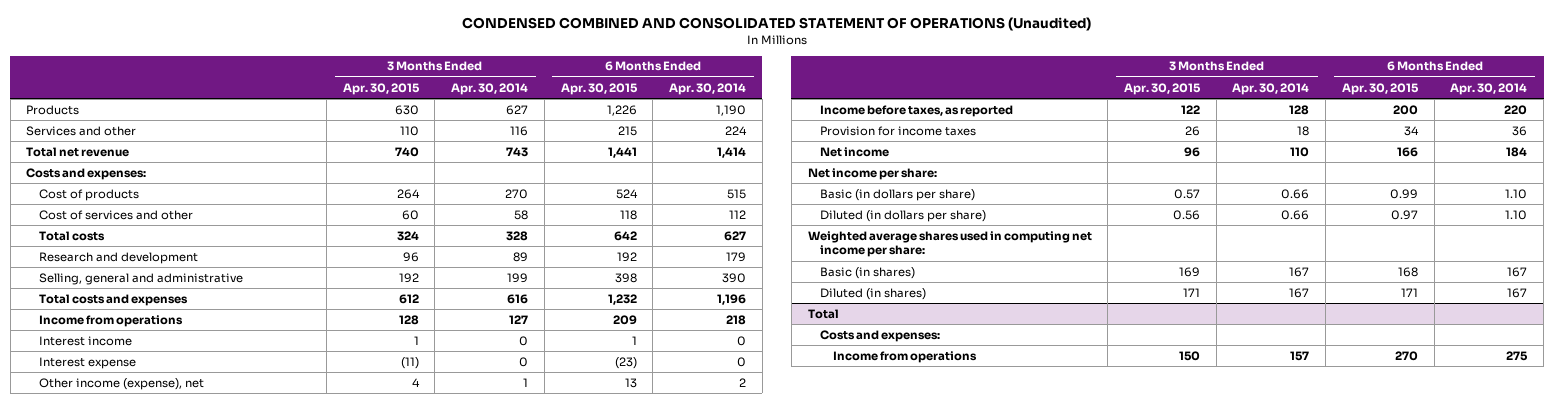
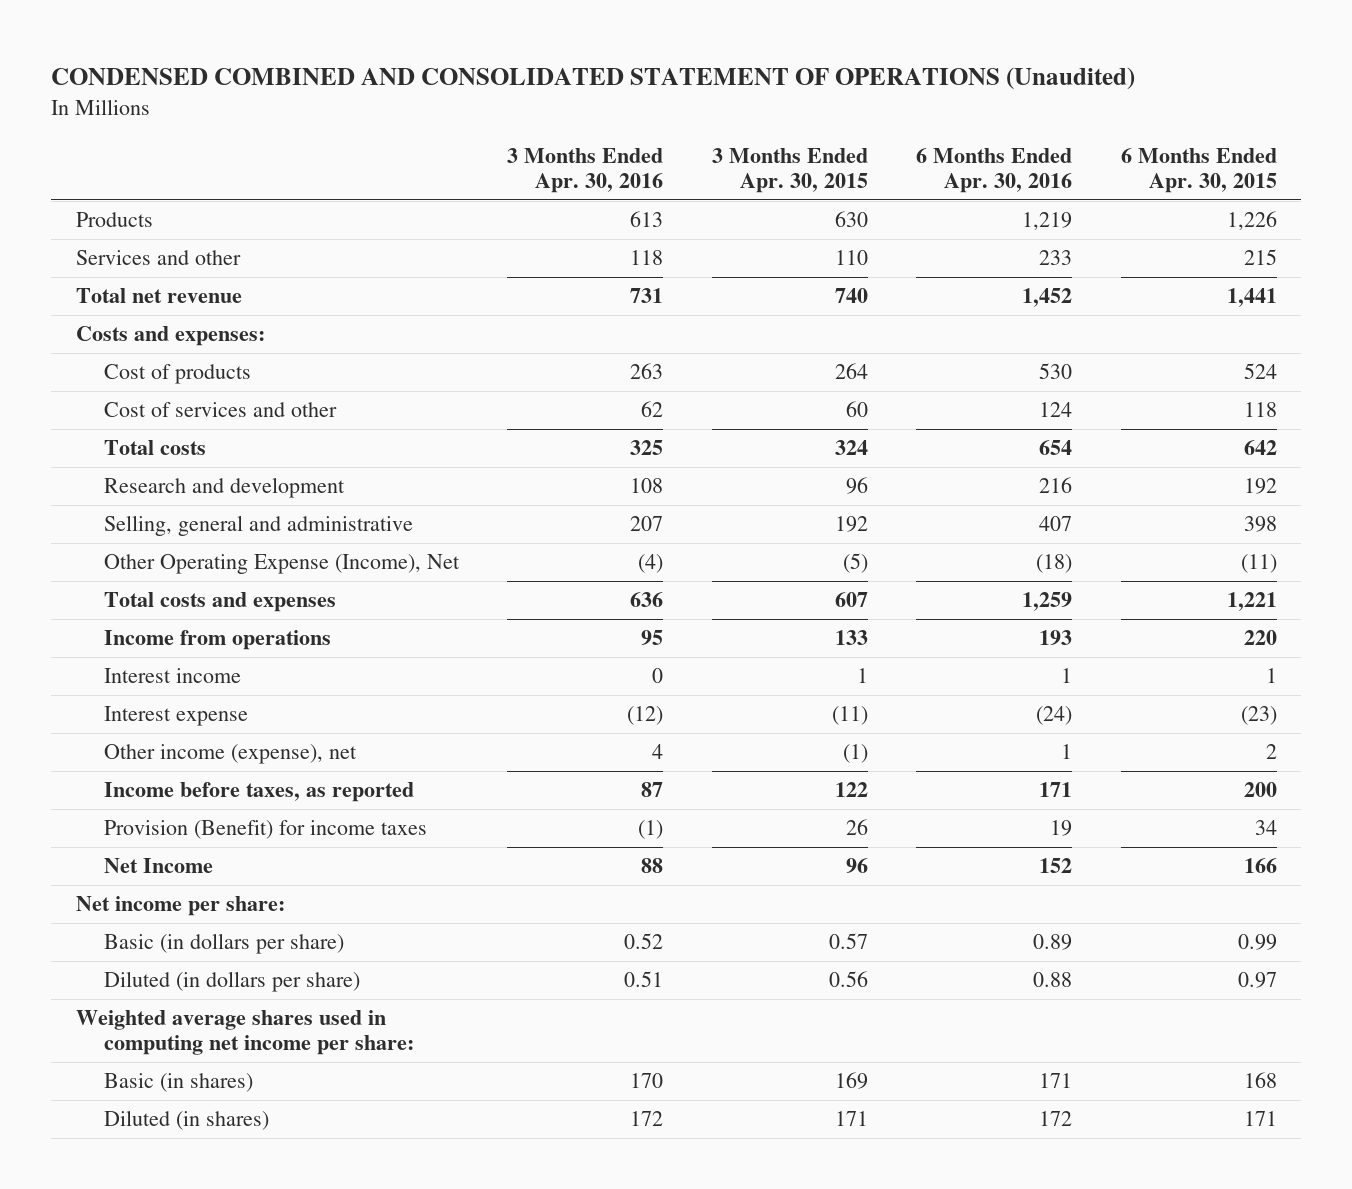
- | 3 Months Ended Apr. 30, 2015 | 3 Months Ended Apr. 30, 2014 | 6 Months Ended Apr. 30, 2015 | 6 Months Ended Apr. 30, 2014
+ | 3 Months Ended Apr. 30, 2016 | 3 Months Ended Apr. 30, 2015 | 6 Months Ended Apr. 30, 2016 | 6 Months Ended Apr. 30, 2015
- Total costs and expenses | 612 | 616 | 1,232 | 1,196
- Income from operations | 128 | 127 | 209 | 218
+ Other Operating Expense (Income), Net | (4) | (5) | (18) | (11)
+ Total costs and expenses | 636 | 607 | 1,259 | 1,221
+ Income from operations | 95 | 133 | 193 | 220
- Other income (expense), net | 4 | 1 | 13 | 2
+ Other income (expense), net | 4 | (1) | 1 | 2
- Provision for income taxes | 26 | 18 | 34 | 36
- Net income | 96 | 110 | 166 | 184
+ Provision (Benefit) for income taxes | (1) | 26 | 19 | 34
+ Net Income | 88 | 96 | 152 | 166
- Total
- Costs and expenses:
- Income from operations | 150 | 157 | 270 | 275

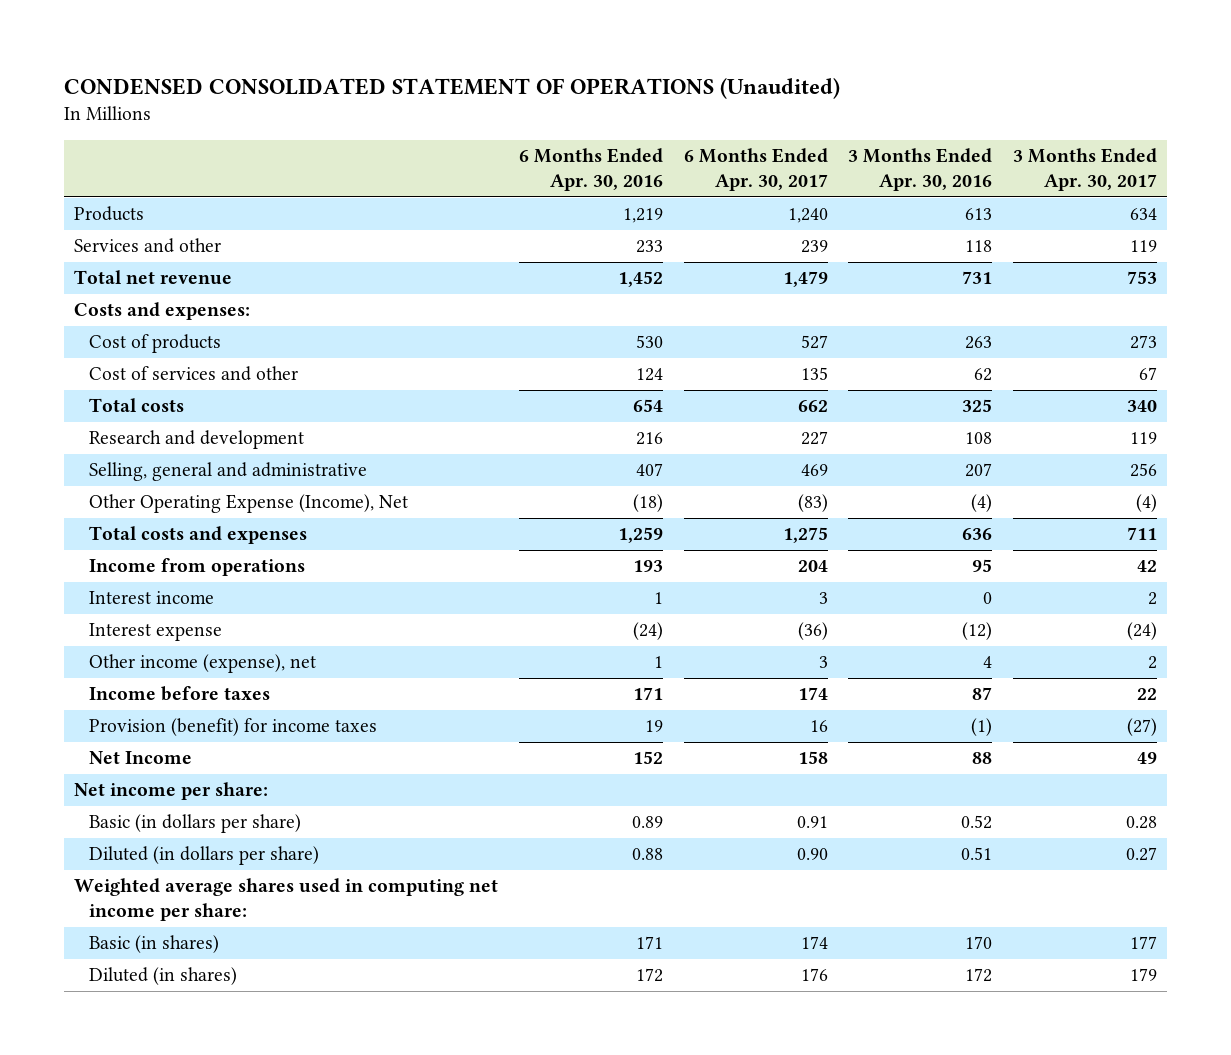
- CONDENSED COMBINED AND CONSOLIDATED STATEMENT OF OPERATIONS (Unaudited)
+ CONDENSED CONSOLIDATED STATEMENT OF OPERATIONS (Unaudited)
- | 3 Months Ended Apr. 30, 2016 | 3 Months Ended Apr. 30, 2015 | 6 Months Ended Apr. 30, 2016 | 6 Months Ended Apr. 30, 2015
+ | 6 Months Ended Apr. 30, 2016 | 6 Months Ended Apr. 30, 2017 | 3 Months Ended Apr. 30, 2016 | 3 Months Ended Apr. 30, 2017
- Income before taxes, as reported | 87 | 122 | 171 | 200
- Provision (Benefit) for income taxes | (1) | 26 | 19 | 34
+ Income before taxes | 171 | 174 | 87 | 22
+ Provision (benefit) for income taxes | 19 | 16 | (1) | (27)

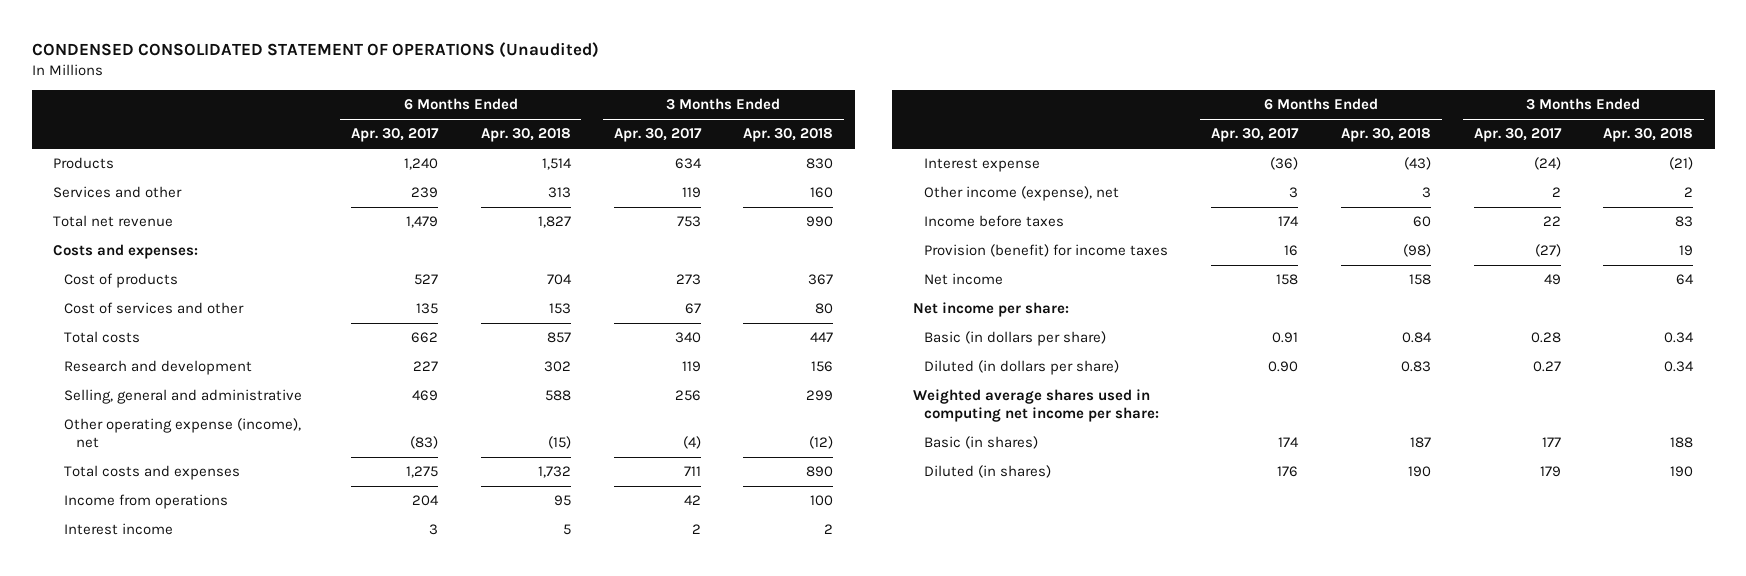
- | 6 Months Ended Apr. 30, 2016 | 6 Months Ended Apr. 30, 2017 | 3 Months Ended Apr. 30, 2016 | 3 Months Ended Apr. 30, 2017
+ | 6 Months Ended Apr. 30, 2017 | 6 Months Ended Apr. 30, 2018 | 3 Months Ended Apr. 30, 2017 | 3 Months Ended Apr. 30, 2018
- Other Operating Expense (Income), Net | (18) | (83) | (4) | (4)
+ Other operating expense (income), net | (83) | (15) | (4) | (12)
- Net Income | 152 | 158 | 88 | 49
+ Net income | 158 | 158 | 49 | 64

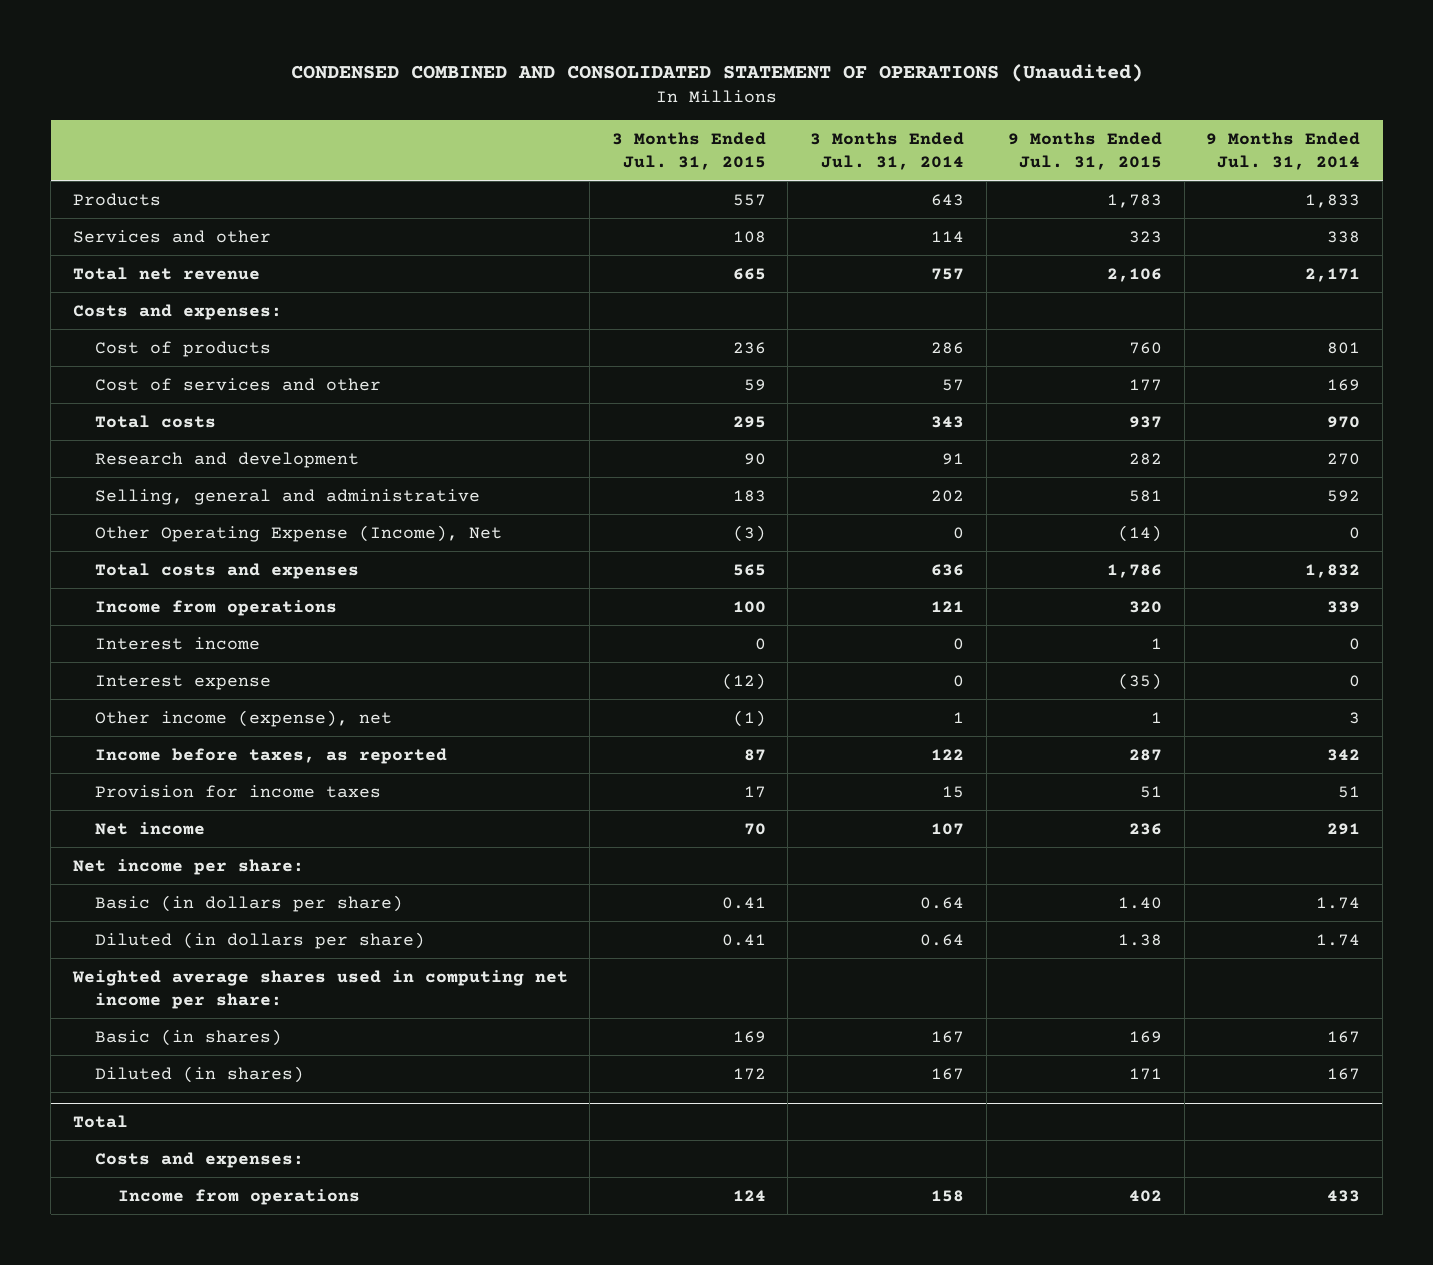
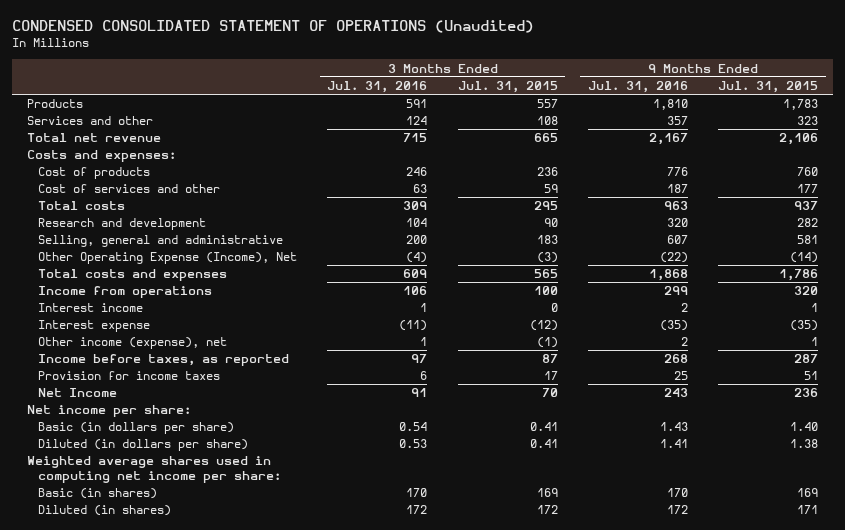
- CONDENSED COMBINED AND CONSOLIDATED STATEMENT OF OPERATIONS (Unaudited)
+ CONDENSED CONSOLIDATED STATEMENT OF OPERATIONS (Unaudited)
- | 3 Months Ended Jul. 31, 2015 | 3 Months Ended Jul. 31, 2014 | 9 Months Ended Jul. 31, 2015 | 9 Months Ended Jul. 31, 2014
+ | 3 Months Ended Jul. 31, 2016 | 3 Months Ended Jul. 31, 2015 | 9 Months Ended Jul. 31, 2016 | 9 Months Ended Jul. 31, 2015
- Net income | 70 | 107 | 236 | 291
+ Net Income | 91 | 70 | 243 | 236
- Total
- Costs and expenses:
- Income from operations | 124 | 158 | 402 | 433

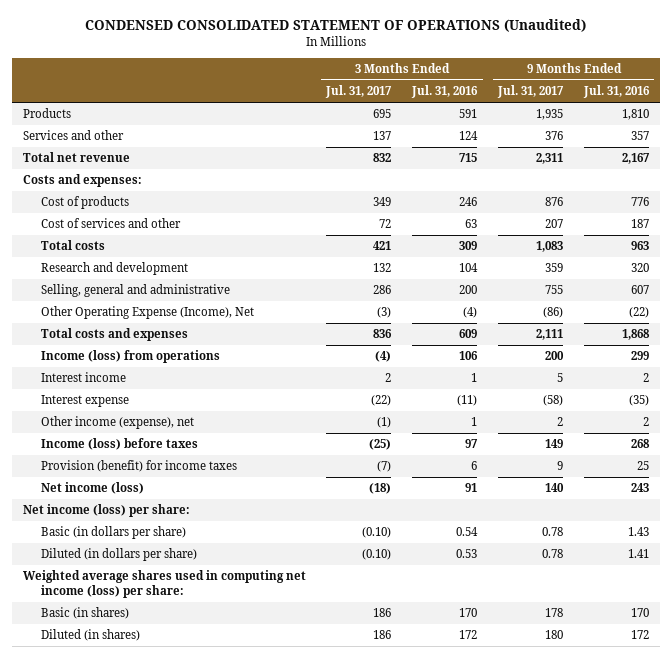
- | 3 Months Ended Jul. 31, 2016 | 3 Months Ended Jul. 31, 2015 | 9 Months Ended Jul. 31, 2016 | 9 Months Ended Jul. 31, 2015
+ | 3 Months Ended Jul. 31, 2017 | 3 Months Ended Jul. 31, 2016 | 9 Months Ended Jul. 31, 2017 | 9 Months Ended Jul. 31, 2016
- Income from operations | 106 | 100 | 299 | 320
+ Income (loss) from operations | (4) | 106 | 200 | 299
- Income before taxes, as reported | 97 | 87 | 268 | 287
- Provision for income taxes | 6 | 17 | 25 | 51
- Net Income | 91 | 70 | 243 | 236
- Net income per share:
+ Income (loss) before taxes | (25) | 97 | 149 | 268
+ Provision (benefit) for income taxes | (7) | 6 | 9 | 25
+ Net income (loss) | (18) | 91 | 140 | 243
+ Net income (loss) per share:
- Weighted average shares used in computing net income per share:
+ Weighted average shares used in computing net income (loss) per share:

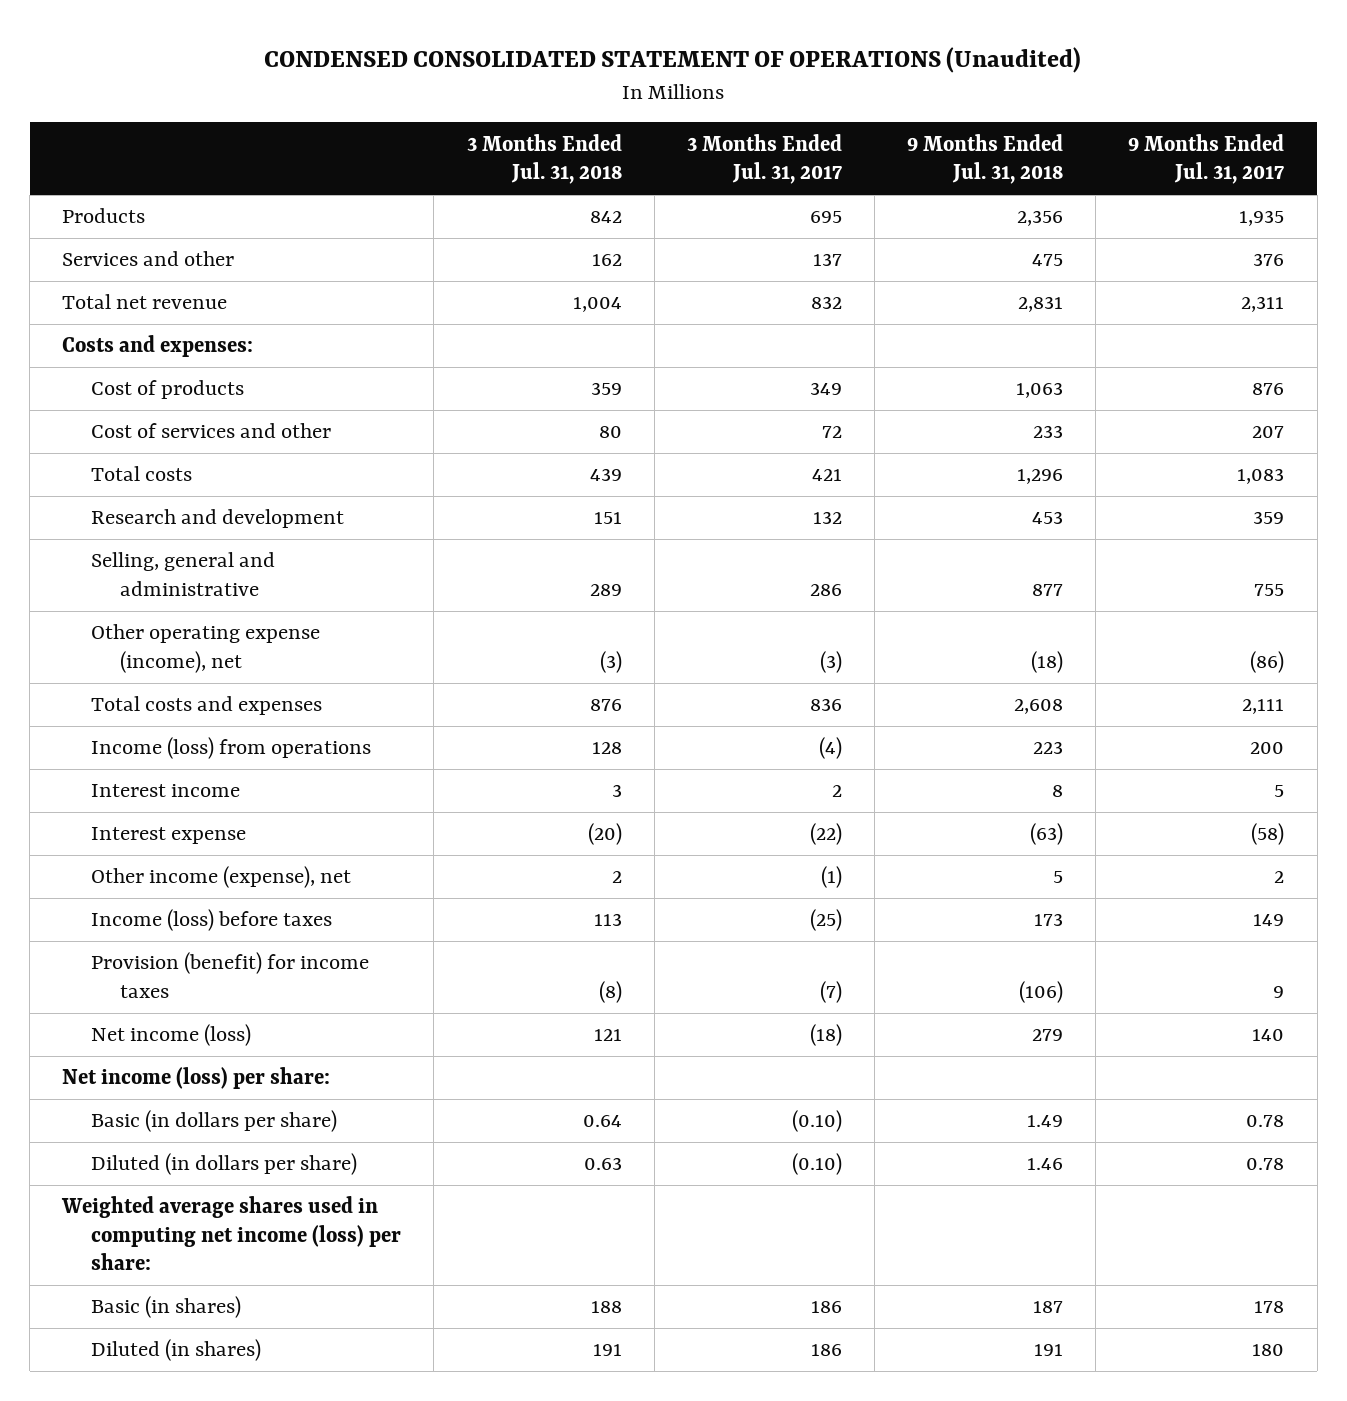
- | 3 Months Ended Jul. 31, 2017 | 3 Months Ended Jul. 31, 2016 | 9 Months Ended Jul. 31, 2017 | 9 Months Ended Jul. 31, 2016
+ | 3 Months Ended Jul. 31, 2018 | 3 Months Ended Jul. 31, 2017 | 9 Months Ended Jul. 31, 2018 | 9 Months Ended Jul. 31, 2017
- Other Operating Expense (Income), Net | (3) | (4) | (86) | (22)
+ Other operating expense (income), net | (3) | (3) | (18) | (86)

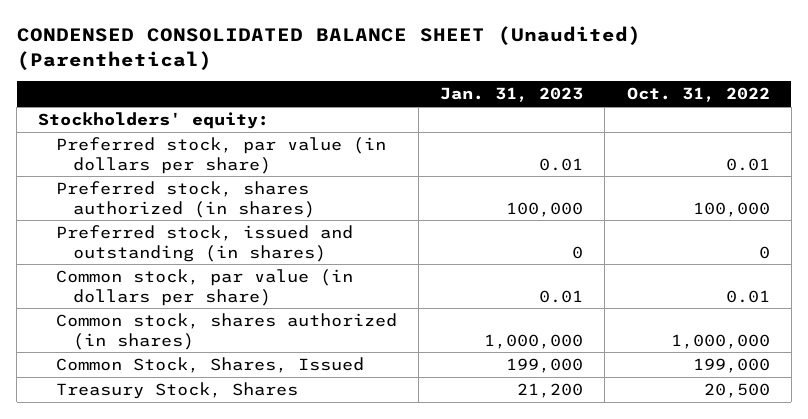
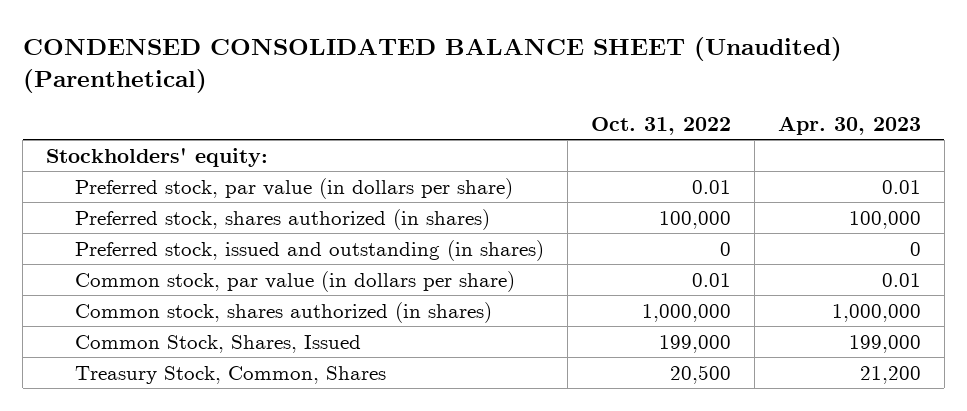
- | Jan. 31, 2023 | Oct. 31, 2022
+ | Oct. 31, 2022 | Apr. 30, 2023
- Treasury Stock, Shares | 21,200 | 20,500
+ Treasury Stock, Common, Shares | 20,500 | 21,200

